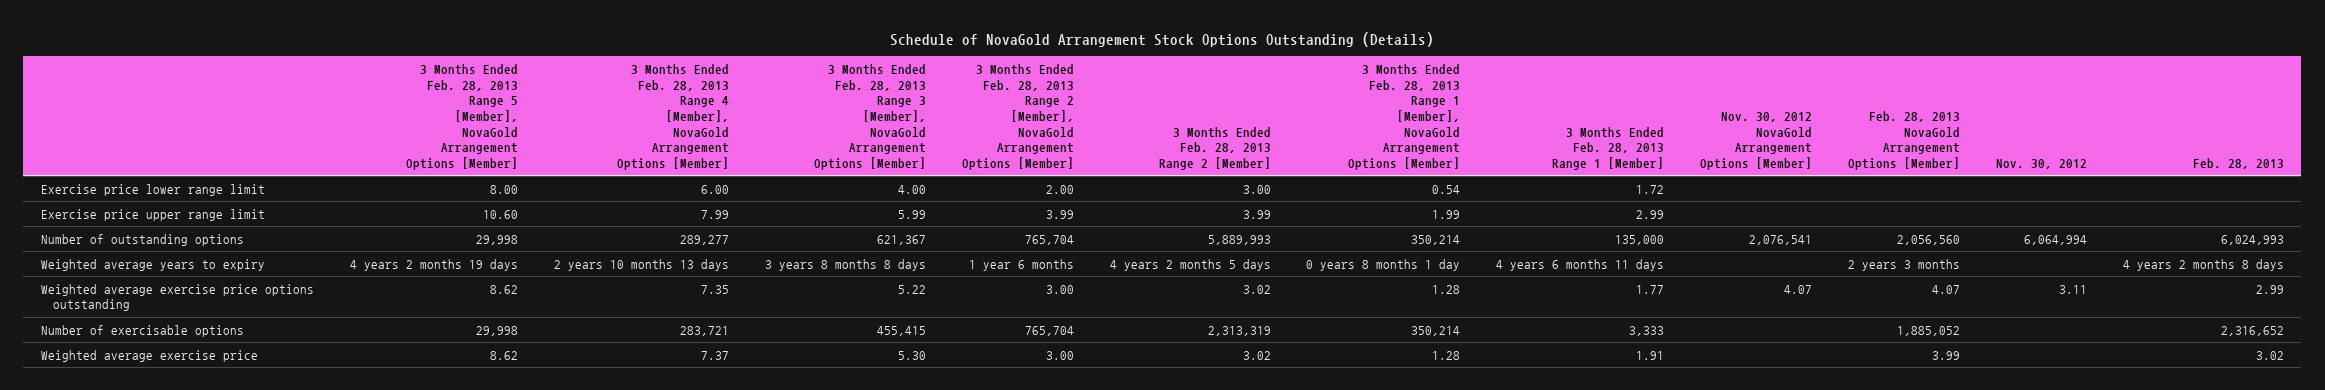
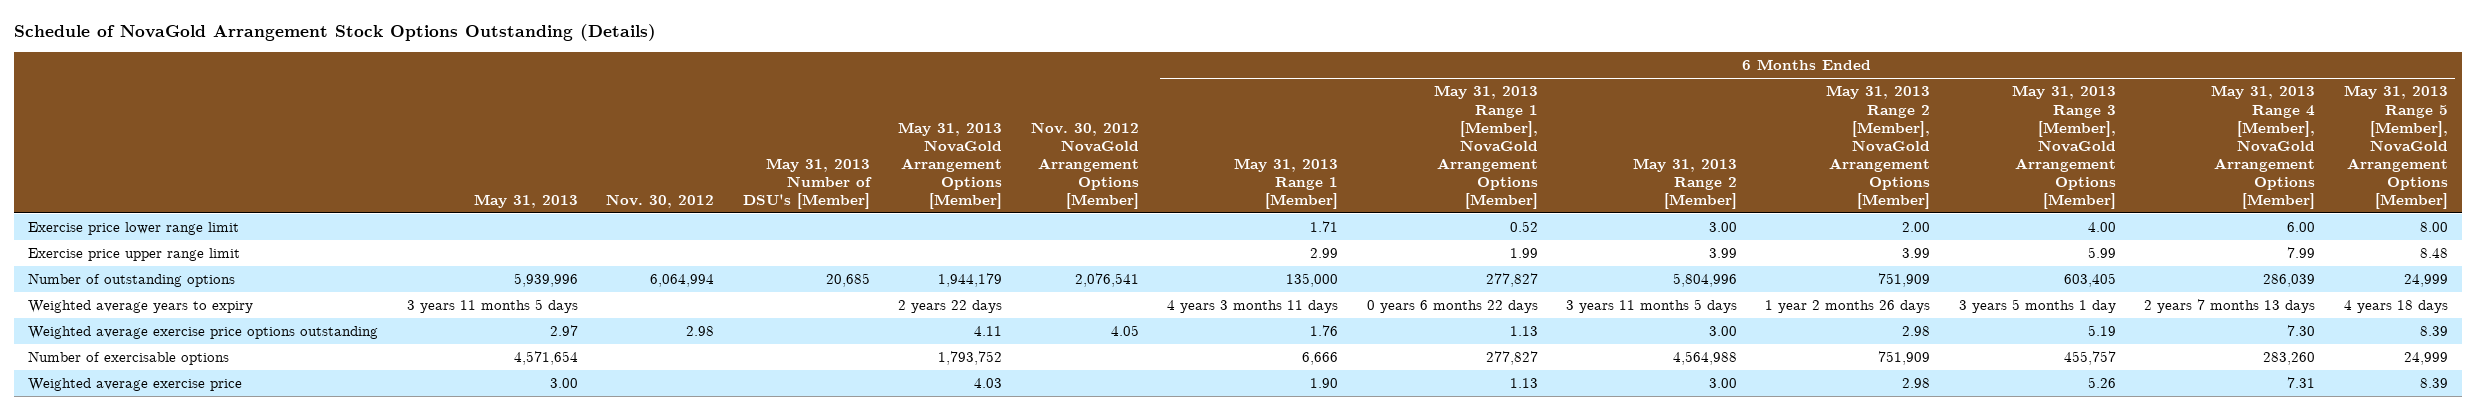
- | 3 Months Ended Feb. 28, 2013 Range 5 [Member], NovaGold Arrangement Options [Member] | 3 Months Ended Feb. 28, 2013 Range 4 [Member], NovaGold Arrangement Options [Member] | 3 Months Ended Feb. 28, 2013 Range 3 [Member], NovaGold Arrangement Options [Member] | 3 Months Ended Feb. 28, 2013 Range 2 [Member], NovaGold Arrangement Options [Member] | 3 Months Ended Feb. 28, 2013 Range 2 [Member] | 3 Months Ended Feb. 28, 2013 Range 1 [Member], NovaGold Arrangement Options [Member] | 3 Months Ended Feb. 28, 2013 Range 1 [Member] | Nov. 30, 2012 NovaGold Arrangement Options [Member] | Feb. 28, 2013 NovaGold Arrangement Options [Member] | Nov. 30, 2012 | Feb. 28, 2013
+ | May 31, 2013 | Nov. 30, 2012 | May 31, 2013 Number of DSU's [Member] | May 31, 2013 NovaGold Arrangement Options [Member] | Nov. 30, 2012 NovaGold Arrangement Options [Member] | 6 Months Ended May 31, 2013 Range 1 [Member] | 6 Months Ended May 31, 2013 Range 1 [Member], NovaGold Arrangement Options [Member] | 6 Months Ended May 31, 2013 Range 2 [Member] | 6 Months Ended May 31, 2013 Range 2 [Member], NovaGold Arrangement Options [Member] | 6 Months Ended May 31, 2013 Range 3 [Member], NovaGold Arrangement Options [Member] | 6 Months Ended May 31, 2013 Range 4 [Member], NovaGold Arrangement Options [Member] | 6 Months Ended May 31, 2013 Range 5 [Member], NovaGold Arrangement Options [Member]
- Weighted average exercise price options outstanding | 8.62 | 7.35 | 5.22 | 3.00 | 3.02 | 1.28 | 1.77 | 4.07 | 4.07 | 3.11 | 2.99
+ Weighted average exercise price options outstanding | 2.97 | 2.98 | | 4.11 | 4.05 | 1.76 | 1.13 | 3.00 | 2.98 | 5.19 | 7.30 | 8.39

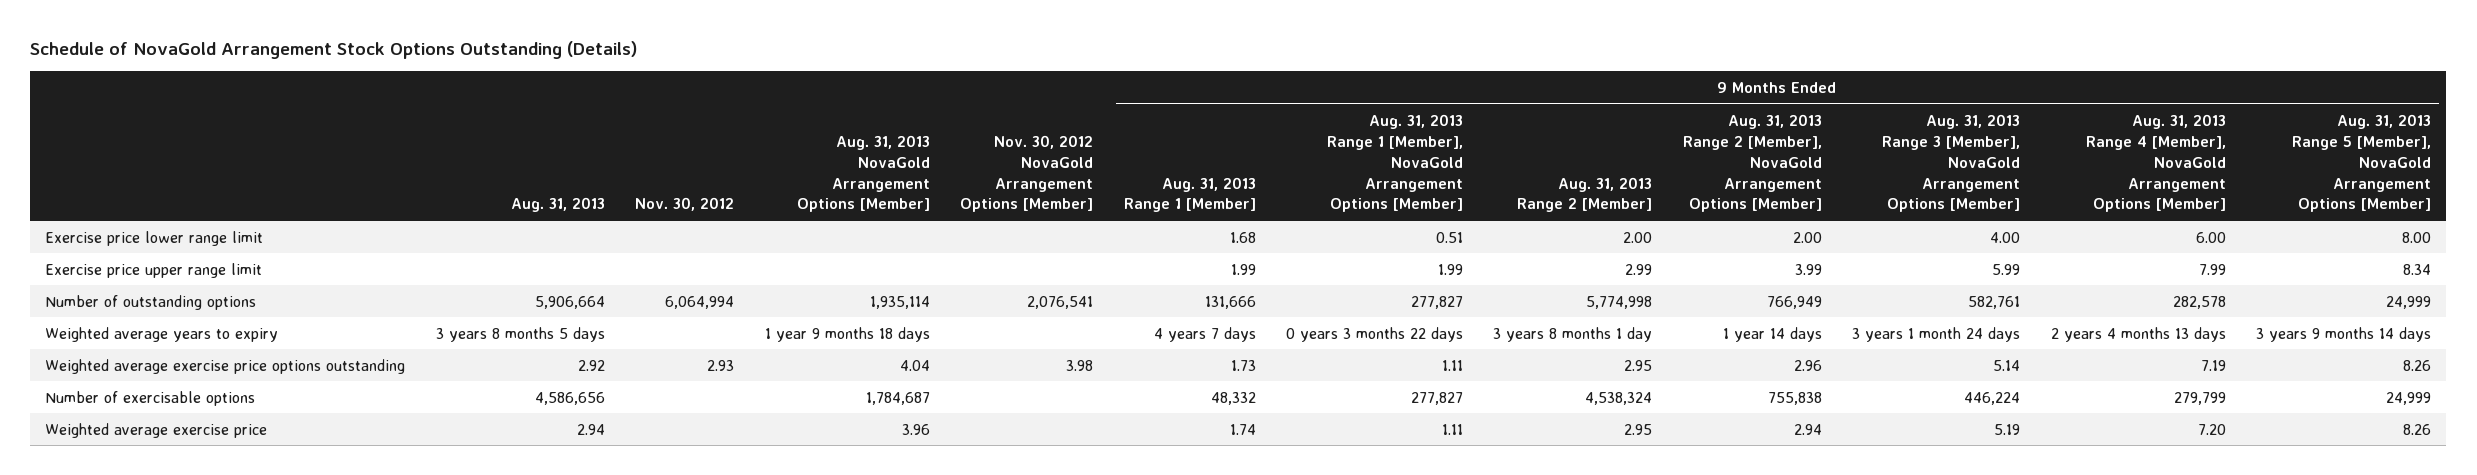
- | May 31, 2013 | Nov. 30, 2012 | May 31, 2013 Number of DSU's [Member] | May 31, 2013 NovaGold Arrangement Options [Member] | Nov. 30, 2012 NovaGold Arrangement Options [Member] | 6 Months Ended May 31, 2013 Range 1 [Member] | 6 Months Ended May 31, 2013 Range 1 [Member], NovaGold Arrangement Options [Member] | 6 Months Ended May 31, 2013 Range 2 [Member] | 6 Months Ended May 31, 2013 Range 2 [Member], NovaGold Arrangement Options [Member] | 6 Months Ended May 31, 2013 Range 3 [Member], NovaGold Arrangement Options [Member] | 6 Months Ended May 31, 2013 Range 4 [Member], NovaGold Arrangement Options [Member] | 6 Months Ended May 31, 2013 Range 5 [Member], NovaGold Arrangement Options [Member]
+ | Aug. 31, 2013 | Nov. 30, 2012 | Aug. 31, 2013 NovaGold Arrangement Options [Member] | Nov. 30, 2012 NovaGold Arrangement Options [Member] | 9 Months Ended Aug. 31, 2013 Range 1 [Member] | 9 Months Ended Aug. 31, 2013 Range 1 [Member], NovaGold Arrangement Options [Member] | 9 Months Ended Aug. 31, 2013 Range 2 [Member] | 9 Months Ended Aug. 31, 2013 Range 2 [Member], NovaGold Arrangement Options [Member] | 9 Months Ended Aug. 31, 2013 Range 3 [Member], NovaGold Arrangement Options [Member] | 9 Months Ended Aug. 31, 2013 Range 4 [Member], NovaGold Arrangement Options [Member] | 9 Months Ended Aug. 31, 2013 Range 5 [Member], NovaGold Arrangement Options [Member]
- Weighted average exercise price options outstanding | 2.97 | 2.98 | | 4.11 | 4.05 | 1.76 | 1.13 | 3.00 | 2.98 | 5.19 | 7.30 | 8.39
+ Weighted average exercise price options outstanding | 2.92 | 2.93 | 4.04 | 3.98 | 1.73 | 1.11 | 2.95 | 2.96 | 5.14 | 7.19 | 8.26

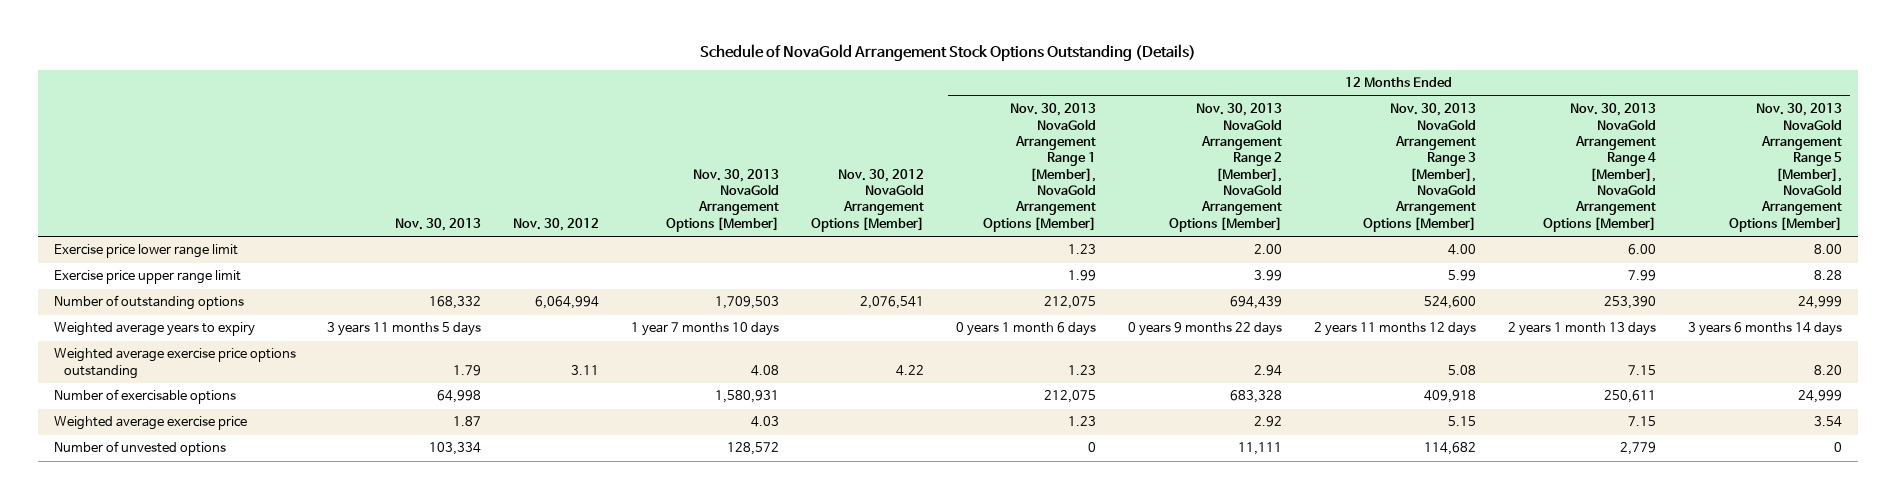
- | Aug. 31, 2013 | Nov. 30, 2012 | Aug. 31, 2013 NovaGold Arrangement Options [Member] | Nov. 30, 2012 NovaGold Arrangement Options [Member] | 9 Months Ended Aug. 31, 2013 Range 1 [Member] | 9 Months Ended Aug. 31, 2013 Range 1 [Member], NovaGold Arrangement Options [Member] | 9 Months Ended Aug. 31, 2013 Range 2 [Member] | 9 Months Ended Aug. 31, 2013 Range 2 [Member], NovaGold Arrangement Options [Member] | 9 Months Ended Aug. 31, 2013 Range 3 [Member], NovaGold Arrangement Options [Member] | 9 Months Ended Aug. 31, 2013 Range 4 [Member], NovaGold Arrangement Options [Member] | 9 Months Ended Aug. 31, 2013 Range 5 [Member], NovaGold Arrangement Options [Member]
+ | Nov. 30, 2013 | Nov. 30, 2012 | Nov. 30, 2013 NovaGold Arrangement Options [Member] | Nov. 30, 2012 NovaGold Arrangement Options [Member] | 12 Months Ended Nov. 30, 2013 NovaGold Arrangement Range 1 [Member], NovaGold Arrangement Options [Member] | 12 Months Ended Nov. 30, 2013 NovaGold Arrangement Range 2 [Member], NovaGold Arrangement Options [Member] | 12 Months Ended Nov. 30, 2013 NovaGold Arrangement Range 3 [Member], NovaGold Arrangement Options [Member] | 12 Months Ended Nov. 30, 2013 NovaGold Arrangement Range 4 [Member], NovaGold Arrangement Options [Member] | 12 Months Ended Nov. 30, 2013 NovaGold Arrangement Range 5 [Member], NovaGold Arrangement Options [Member]
- Weighted average exercise price options outstanding | 2.92 | 2.93 | 4.04 | 3.98 | 1.73 | 1.11 | 2.95 | 2.96 | 5.14 | 7.19 | 8.26
+ Weighted average exercise price options outstanding | 1.79 | 3.11 | 4.08 | 4.22 | 1.23 | 2.94 | 5.08 | 7.15 | 8.20
+ Number of unvested options | 103,334 | | 128,572 | | 0 | 11,111 | 114,682 | 2,779 | 0

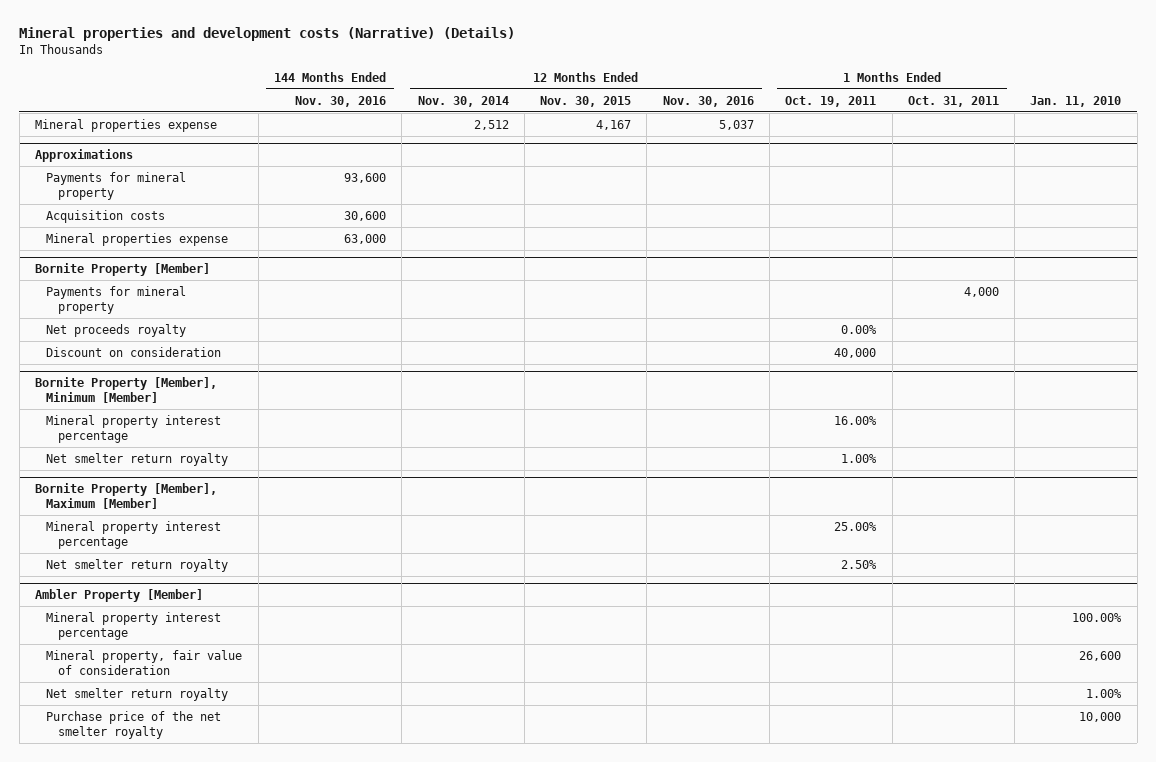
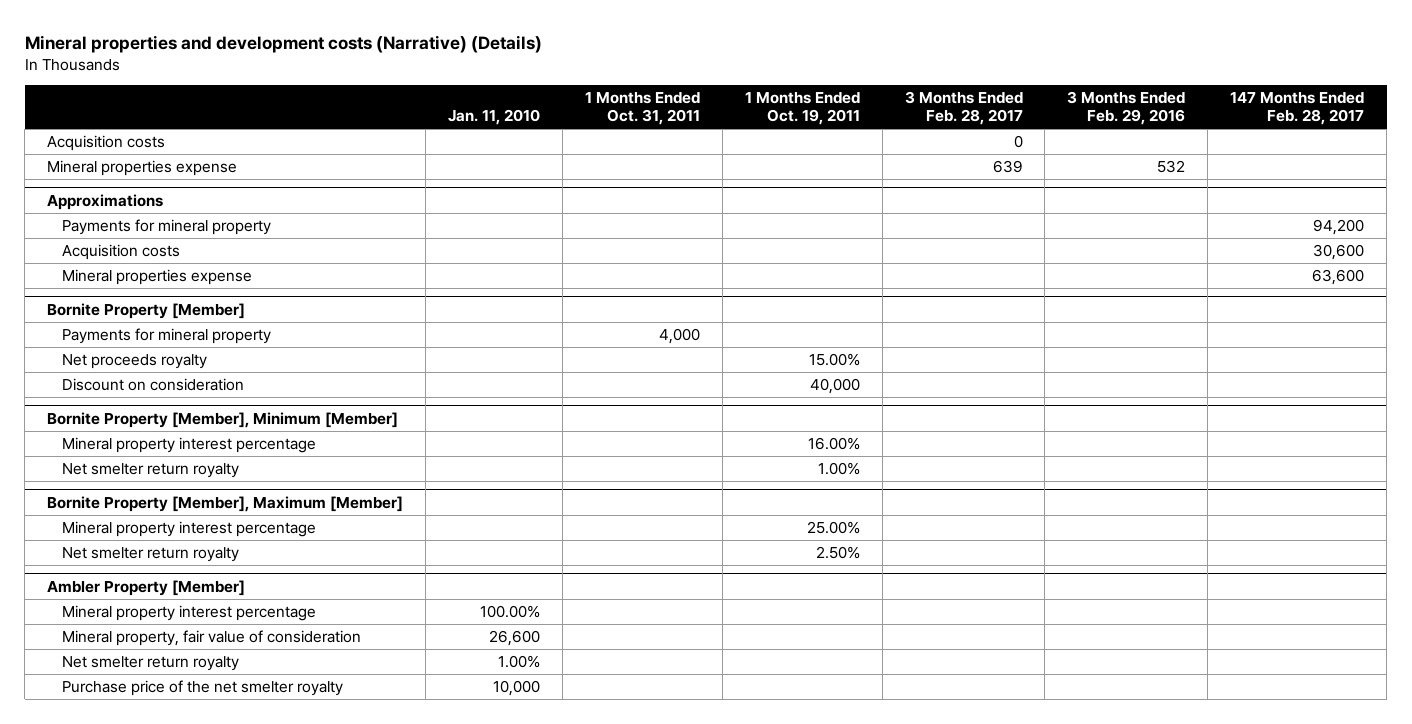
- | 144 Months Ended Nov. 30, 2016 | 12 Months Ended Nov. 30, 2014 | 12 Months Ended Nov. 30, 2015 | 12 Months Ended Nov. 30, 2016 | 1 Months Ended Oct. 19, 2011 | 1 Months Ended Oct. 31, 2011 | Jan. 11, 2010
+ | Jan. 11, 2010 | 1 Months Ended Oct. 31, 2011 | 1 Months Ended Oct. 19, 2011 | 3 Months Ended Feb. 28, 2017 | 3 Months Ended Feb. 29, 2016 | 147 Months Ended Feb. 28, 2017
+ Acquisition costs | | | | 0 | |
@ Bornite Property [Member]
- Net proceeds royalty | | | | | 0.00% | |
+ Net proceeds royalty | | | 15.00% | | |

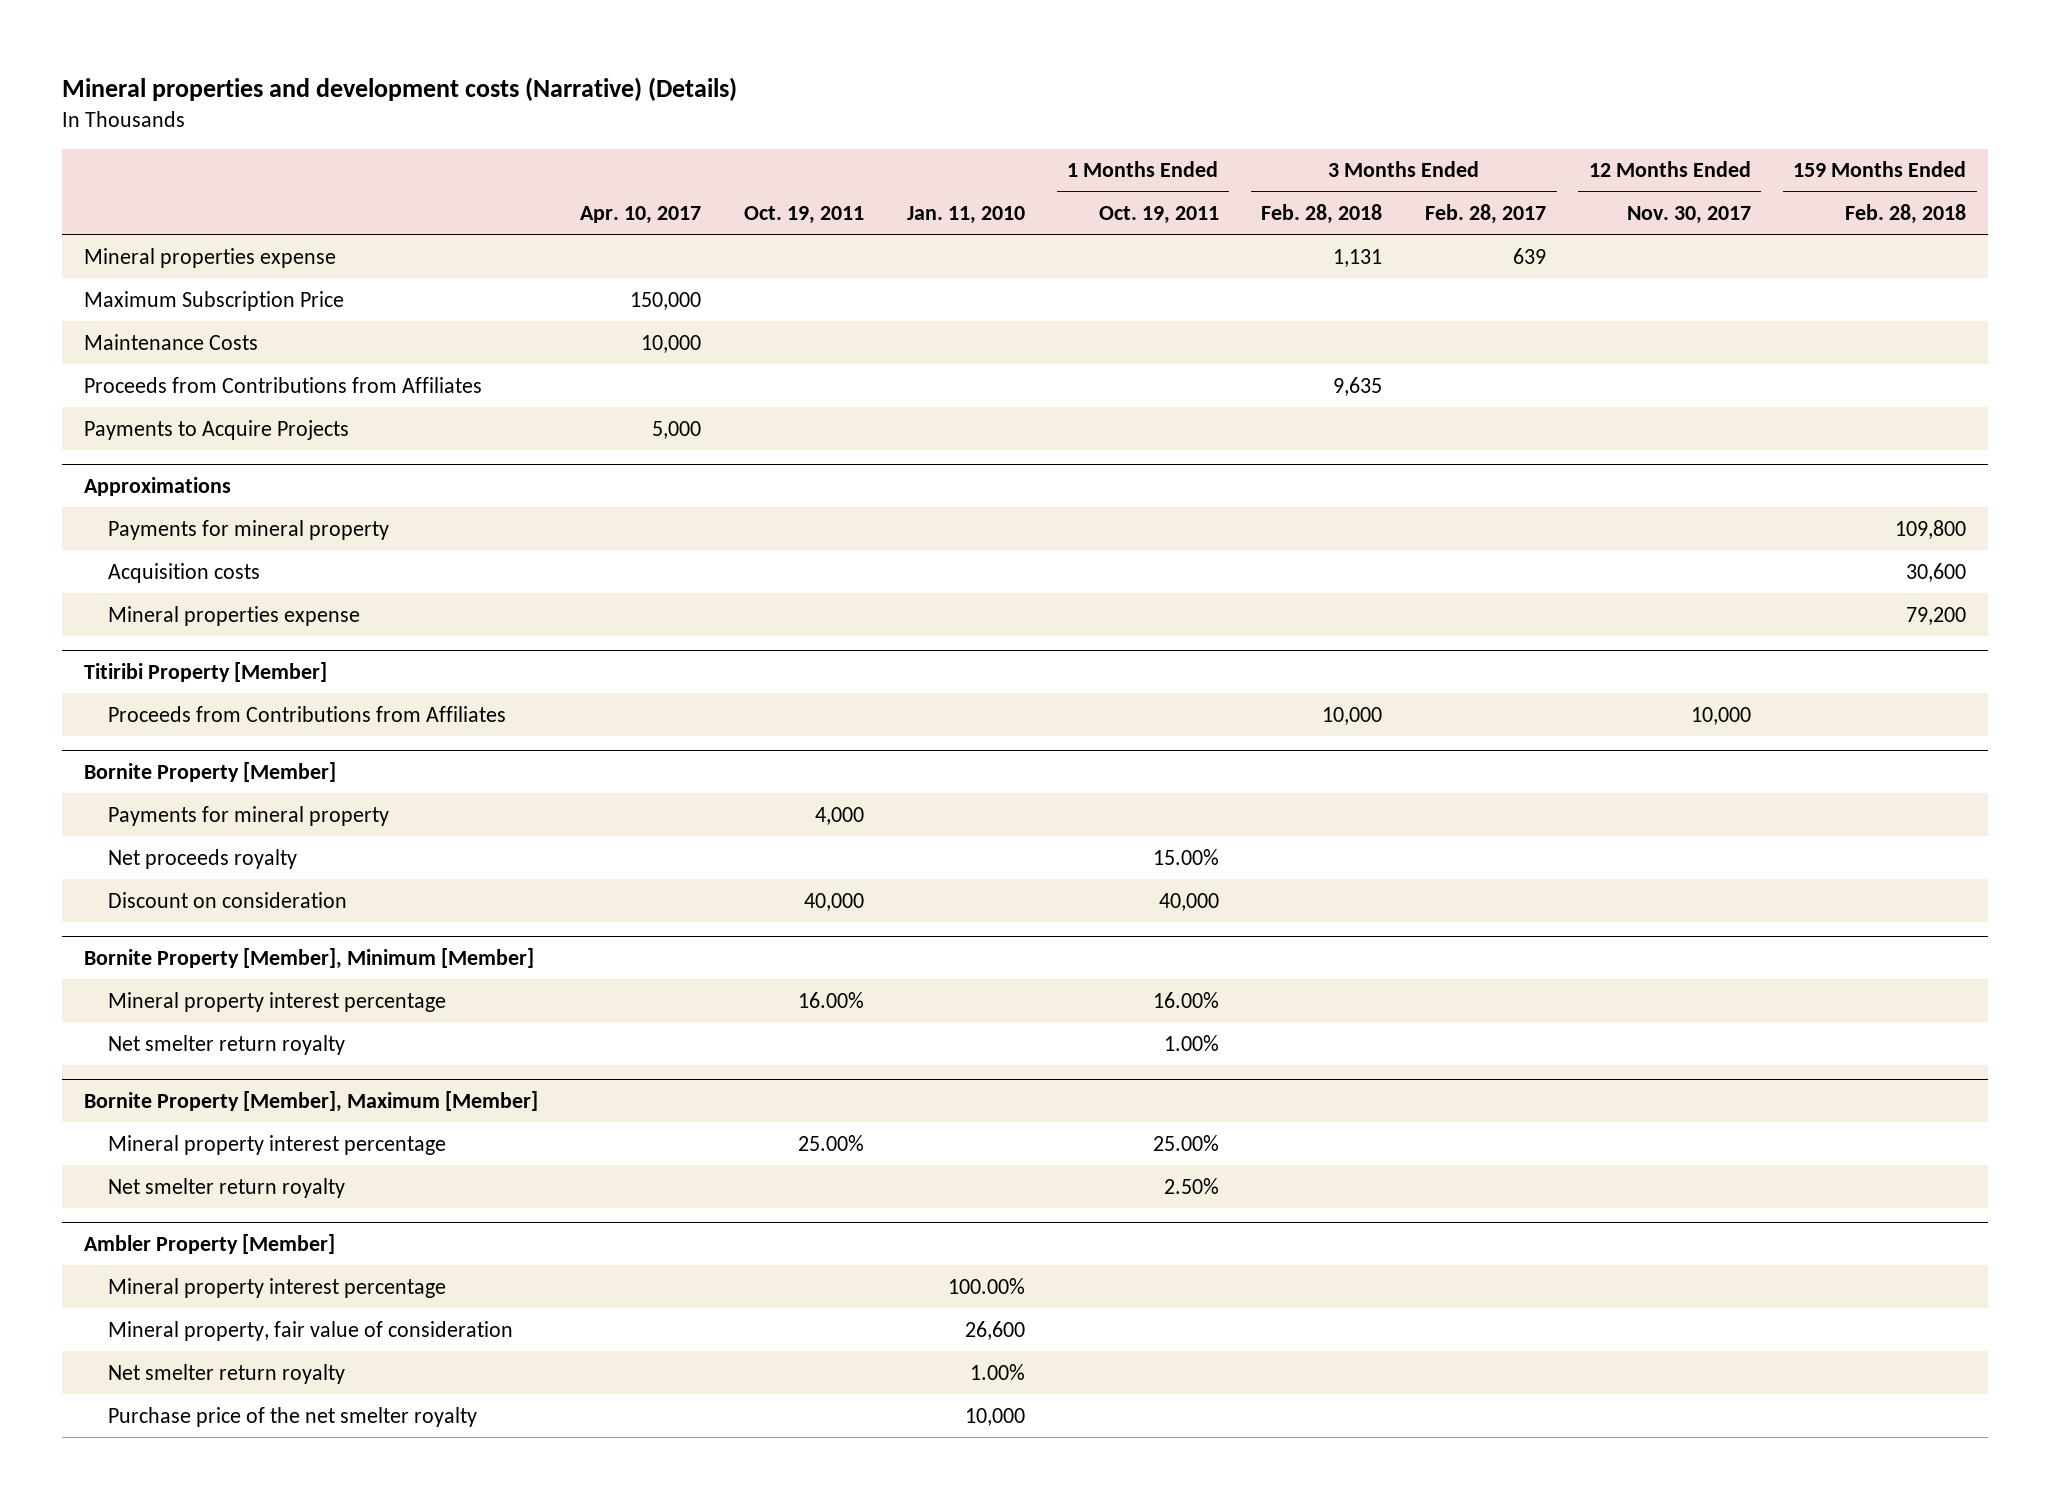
- | Jan. 11, 2010 | 1 Months Ended Oct. 31, 2011 | 1 Months Ended Oct. 19, 2011 | 3 Months Ended Feb. 28, 2017 | 3 Months Ended Feb. 29, 2016 | 147 Months Ended Feb. 28, 2017
+ | Apr. 10, 2017 | Oct. 19, 2011 | Jan. 11, 2010 | 1 Months Ended Oct. 19, 2011 | 3 Months Ended Feb. 28, 2018 | 3 Months Ended Feb. 28, 2017 | 12 Months Ended Nov. 30, 2017 | 159 Months Ended Feb. 28, 2018
- Acquisition costs | | | | 0 | |
+ Maximum Subscription Price | 150,000 | | | | | | |
+ Maintenance Costs | 10,000 | | | | | | |
+ Proceeds from Contributions from Affiliates | | | | | 9,635 | | |
+ Payments to Acquire Projects | 5,000 | | | | | | |
+ Titiribi Property [Member]
+ Proceeds from Contributions from Affiliates | | | | | 10,000 | | 10,000 |

